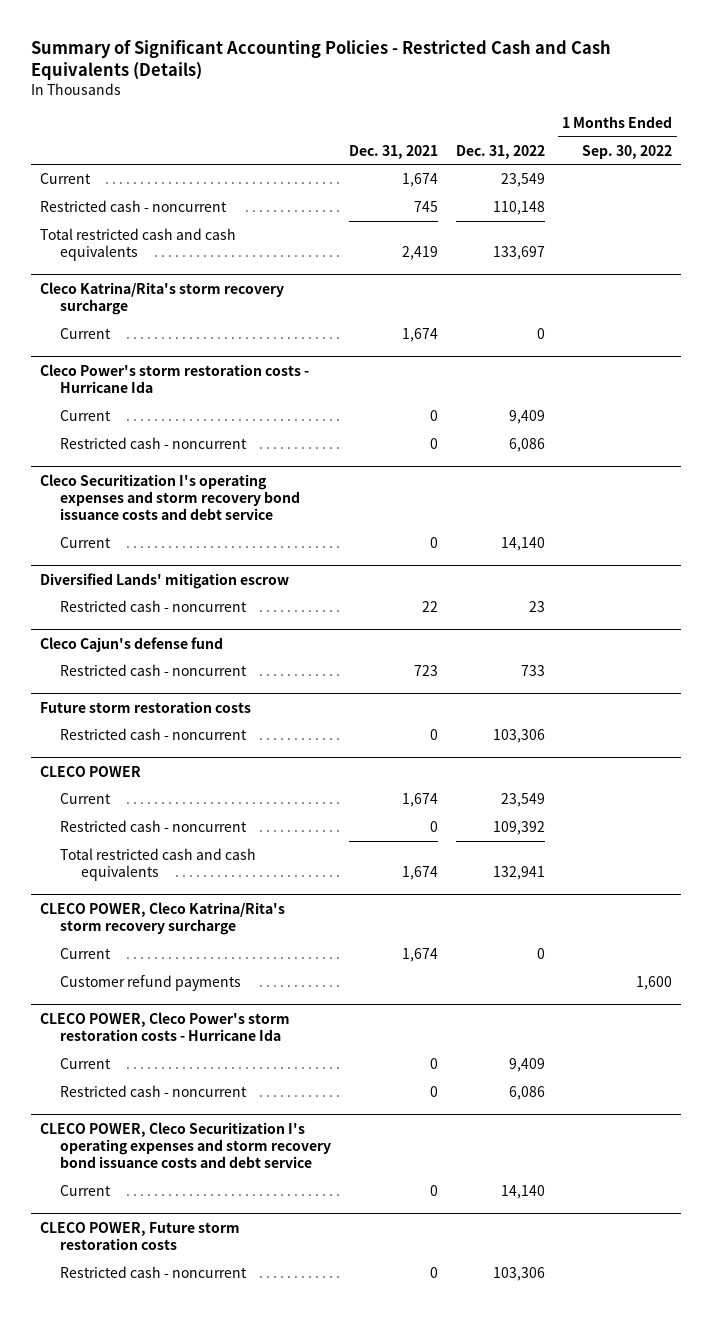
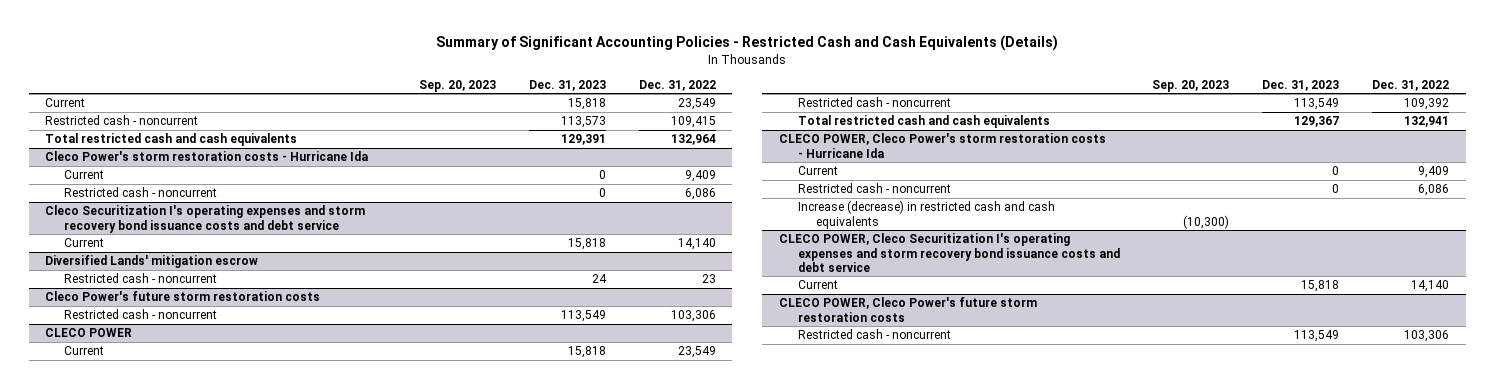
- | Dec. 31, 2021 | Dec. 31, 2022 | 1 Months Ended Sep. 30, 2022
+ | Sep. 20, 2023 | Dec. 31, 2023 | Dec. 31, 2022
- Restricted cash - noncurrent | 745 | 110,148 |
- Total restricted cash and cash equivalents | 2,419 | 133,697 |
- Cleco Katrina/Rita's storm recovery surcharge
- Current | 1,674 | 0 |
+ Restricted cash - noncurrent | | 113,573 | 109,415
+ Total restricted cash and cash equivalents | | 129,391 | 132,964
- Cleco Cajun's defense fund
- Restricted cash - noncurrent | 723 | 733 |
- Future storm restoration costs
+ Cleco Power's future storm restoration costs
- CLECO POWER, Cleco Katrina/Rita's storm recovery surcharge
- Current | 1,674 | 0 |
- Customer refund payments | | | 1,600
@ CLECO POWER, Cleco Power's storm restoration costs - Hurricane Ida
+ Increase (decrease) in restricted cash and cash equivalents | (10,300) | |
- CLECO POWER, Future storm restoration costs
+ CLECO POWER, Cleco Power's future storm restoration costs

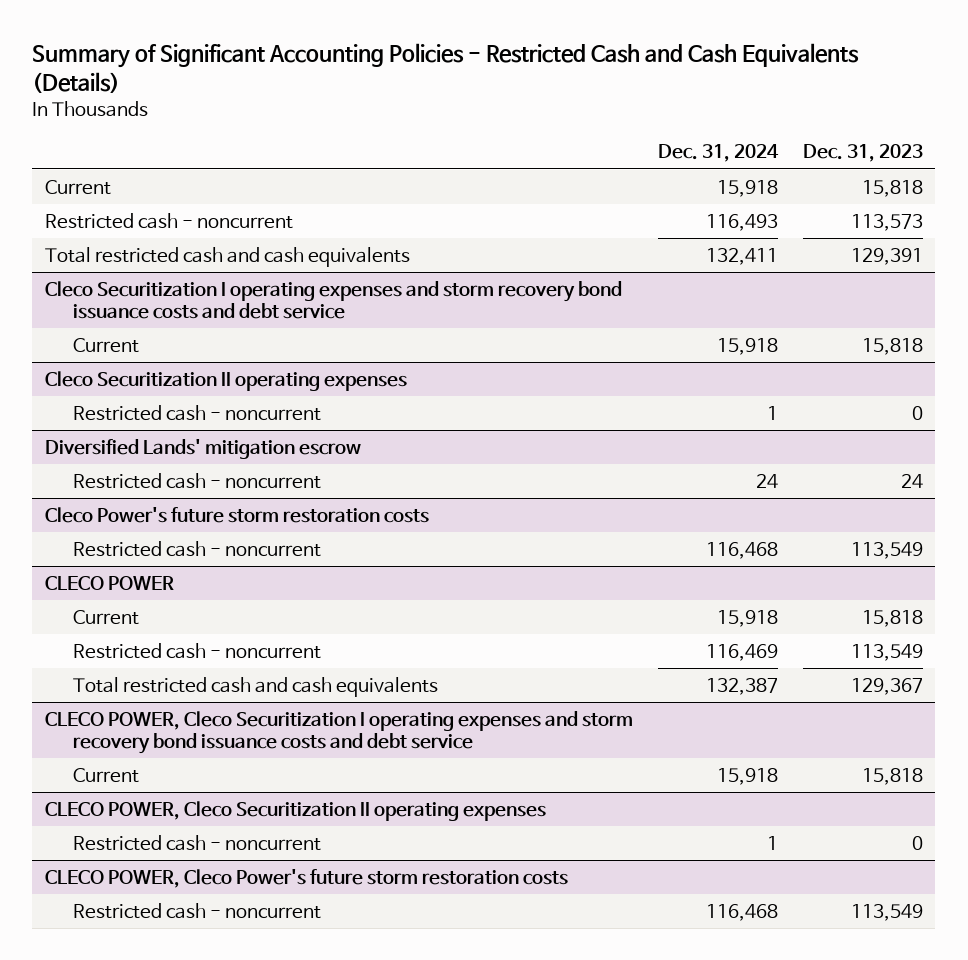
- | Sep. 20, 2023 | Dec. 31, 2023 | Dec. 31, 2022
+ | Dec. 31, 2024 | Dec. 31, 2023
- Cleco Power's storm restoration costs - Hurricane Ida
- Current | | 0 | 9,409
- Restricted cash - noncurrent | | 0 | 6,086
- Cleco Securitization I's operating expenses and storm recovery bond issuance costs and debt service
+ Cleco Securitization I operating expenses and storm recovery bond issuance costs and debt service
+ Cleco Securitization II operating expenses
+ Restricted cash - noncurrent | 1 | 0
- CLECO POWER, Cleco Power's storm restoration costs - Hurricane Ida
- Current | | 0 | 9,409
- Restricted cash - noncurrent | | 0 | 6,086
- Increase (decrease) in restricted cash and cash equivalents | (10,300) | |
- CLECO POWER, Cleco Securitization I's operating expenses and storm recovery bond issuance costs and debt service
+ CLECO POWER, Cleco Securitization I operating expenses and storm recovery bond issuance costs and debt service
+ CLECO POWER, Cleco Securitization II operating expenses
+ Restricted cash - noncurrent | 1 | 0

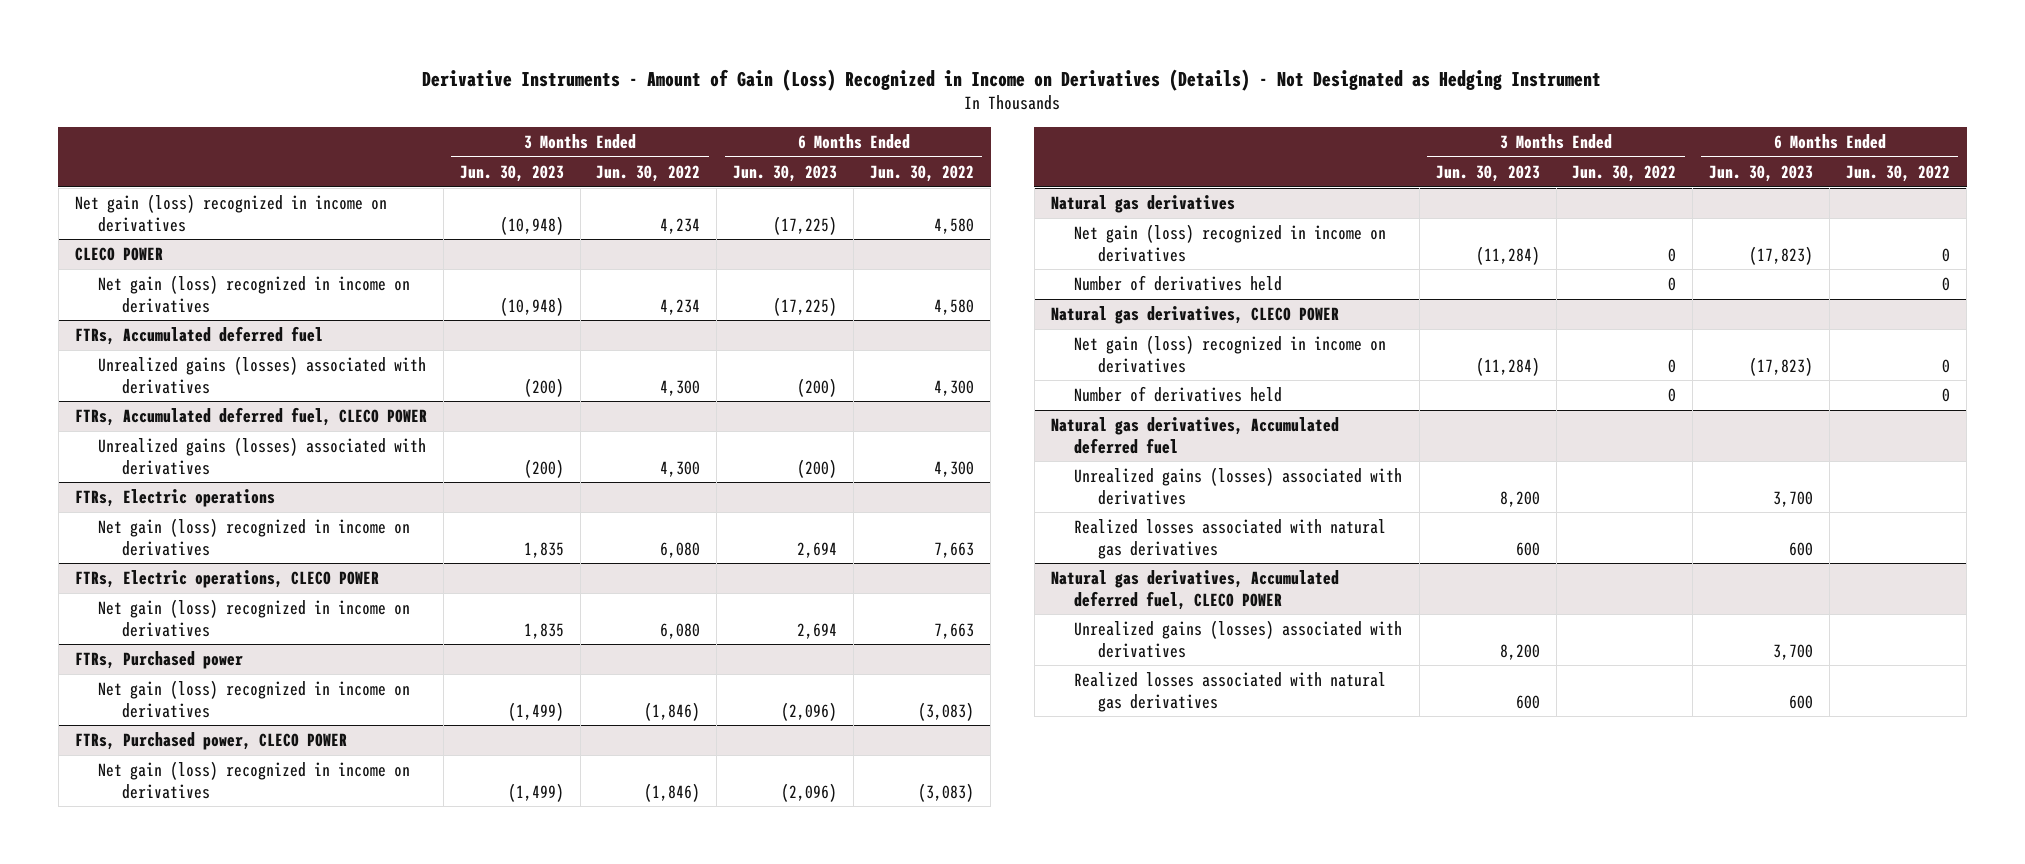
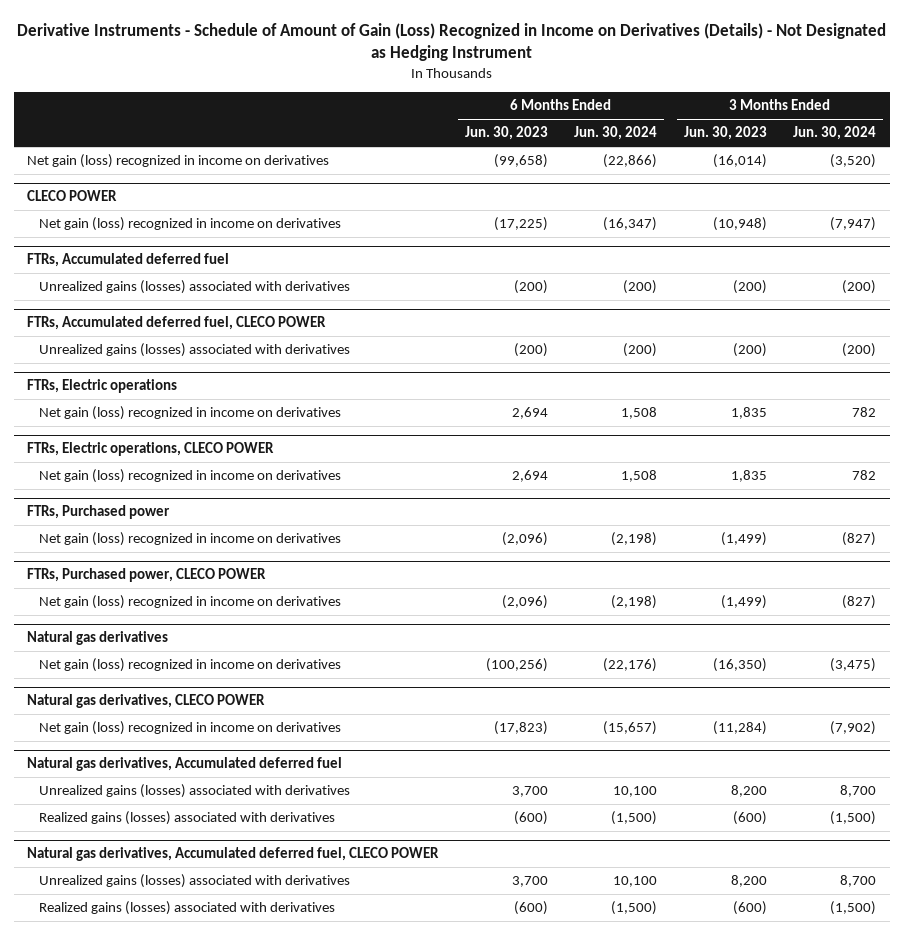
- Derivative Instruments - Amount of Gain (Loss) Recognized in Income on Derivatives (Details) - Not Designated as Hedging Instrument
+ Derivative Instruments - Schedule of Amount of Gain (Loss) Recognized in Income on Derivatives (Details) - Not Designated as Hedging Instrument
- | 3 Months Ended Jun. 30, 2023 | 3 Months Ended Jun. 30, 2022 | 6 Months Ended Jun. 30, 2023 | 6 Months Ended Jun. 30, 2022
+ | 6 Months Ended Jun. 30, 2023 | 6 Months Ended Jun. 30, 2024 | 3 Months Ended Jun. 30, 2023 | 3 Months Ended Jun. 30, 2024
- Net gain (loss) recognized in income on derivatives | (10,948) | 4,234 | (17,225) | 4,580
+ Net gain (loss) recognized in income on derivatives | (99,658) | (22,866) | (16,014) | (3,520)
@ Natural gas derivatives
- Net gain (loss) recognized in income on derivatives | (11,284) | 0 | (17,823) | 0
- Number of derivatives held | | 0 | | 0
+ Net gain (loss) recognized in income on derivatives | (100,256) | (22,176) | (16,350) | (3,475)
@ Natural gas derivatives, CLECO POWER
- Number of derivatives held | | 0 | | 0
@ Natural gas derivatives, Accumulated deferred fuel
- Realized losses associated with natural gas derivatives | 600 | | 600 |
+ Realized gains (losses) associated with derivatives | (600) | (1,500) | (600) | (1,500)
@ Natural gas derivatives, Accumulated deferred fuel, CLECO POWER
- Realized losses associated with natural gas derivatives | 600 | | 600 |
+ Realized gains (losses) associated with derivatives | (600) | (1,500) | (600) | (1,500)

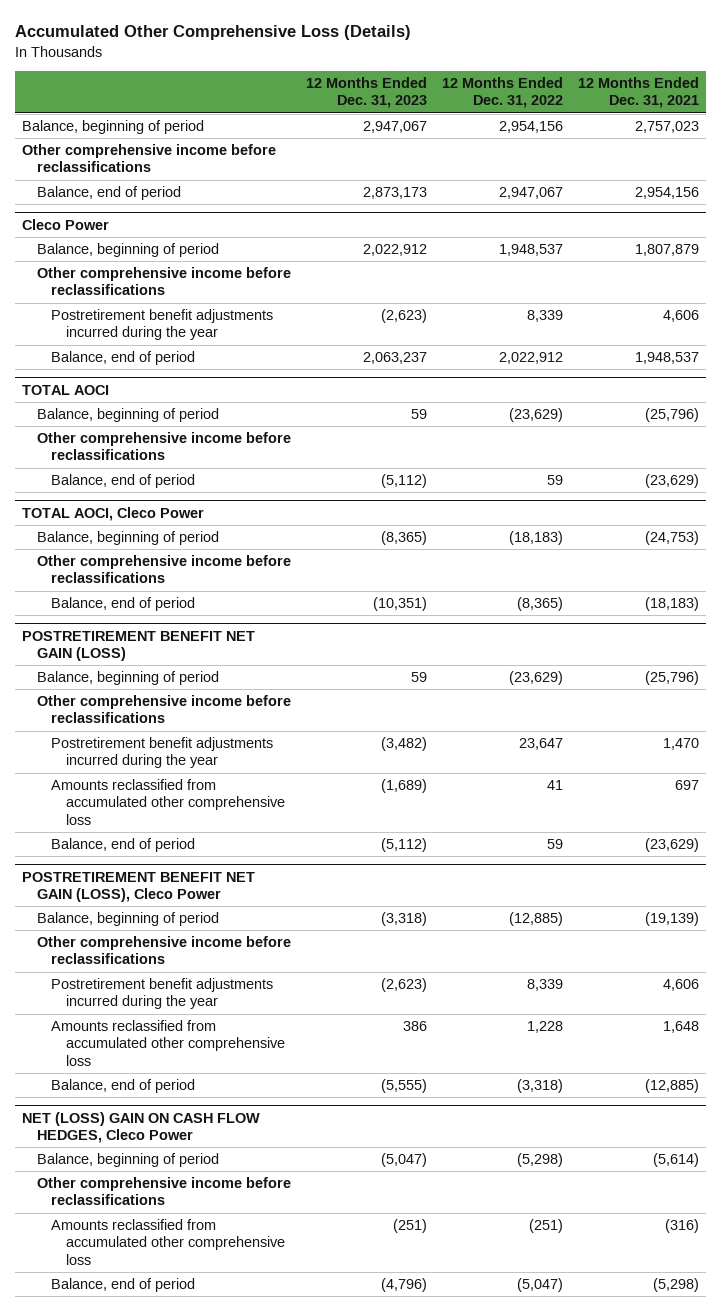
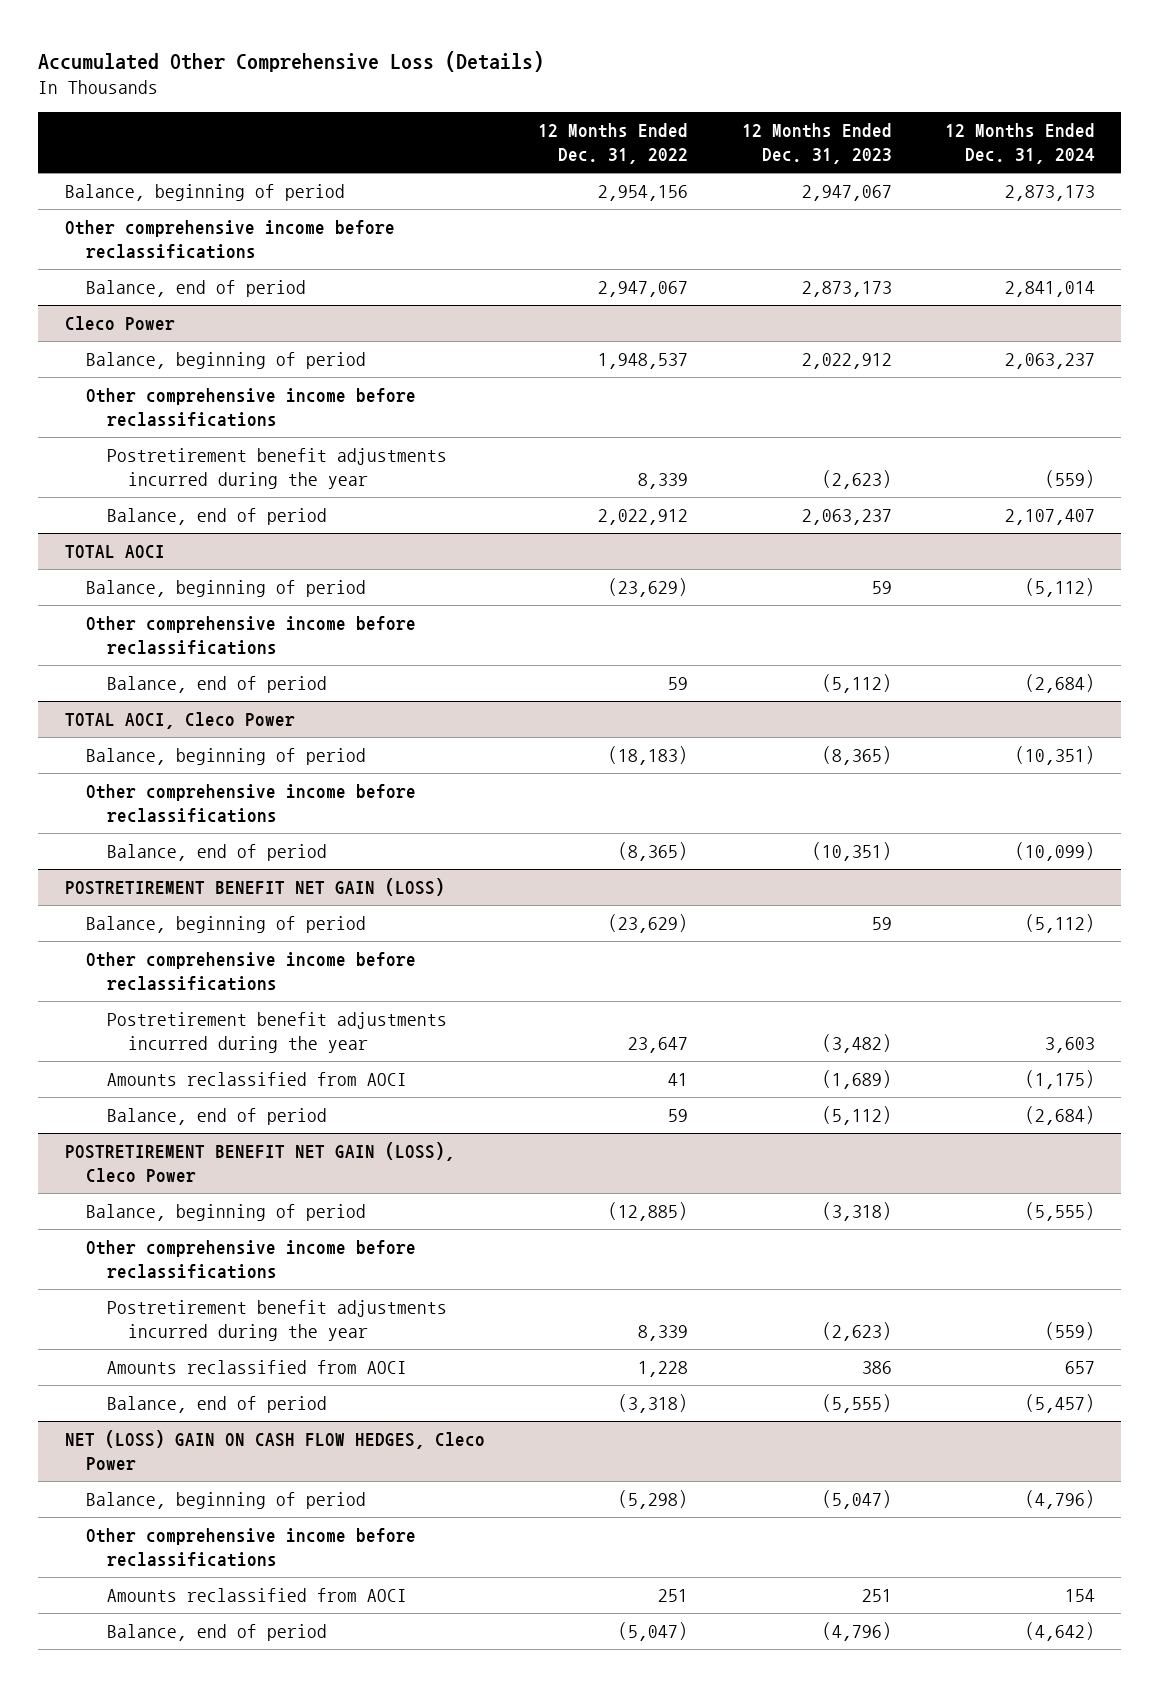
- | 12 Months Ended Dec. 31, 2023 | 12 Months Ended Dec. 31, 2022 | 12 Months Ended Dec. 31, 2021
+ | 12 Months Ended Dec. 31, 2022 | 12 Months Ended Dec. 31, 2023 | 12 Months Ended Dec. 31, 2024
@ POSTRETIREMENT BENEFIT NET GAIN (LOSS)
- Amounts reclassified from accumulated other comprehensive loss | (1,689) | 41 | 697
+ Amounts reclassified from AOCI | 41 | (1,689) | (1,175)
@ POSTRETIREMENT BENEFIT NET GAIN (LOSS), Cleco Power
- Amounts reclassified from accumulated other comprehensive loss | 386 | 1,228 | 1,648
+ Amounts reclassified from AOCI | 1,228 | 386 | 657
@ NET (LOSS) GAIN ON CASH FLOW HEDGES, Cleco Power
- Amounts reclassified from accumulated other comprehensive loss | (251) | (251) | (316)
+ Amounts reclassified from AOCI | 251 | 251 | 154

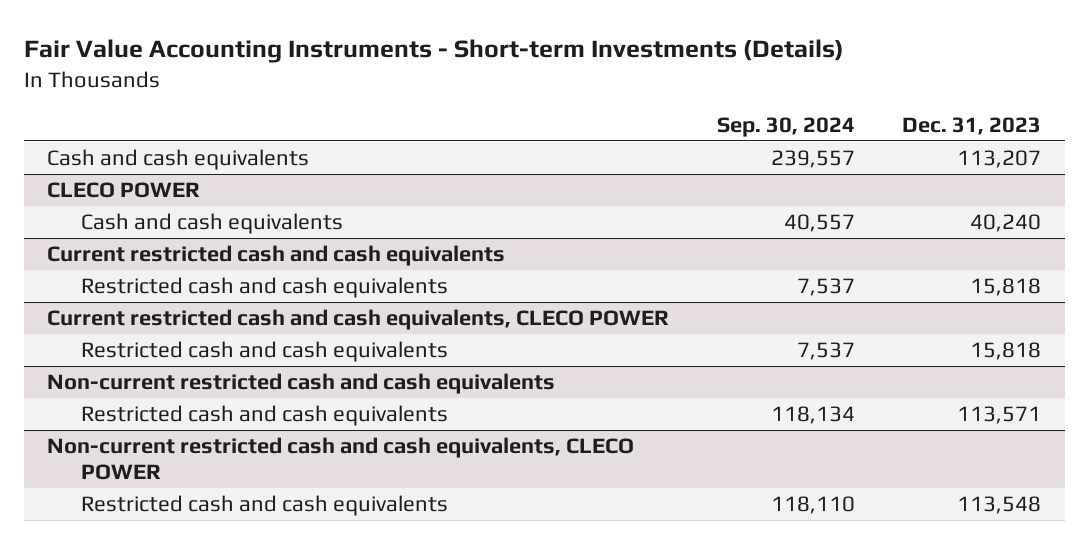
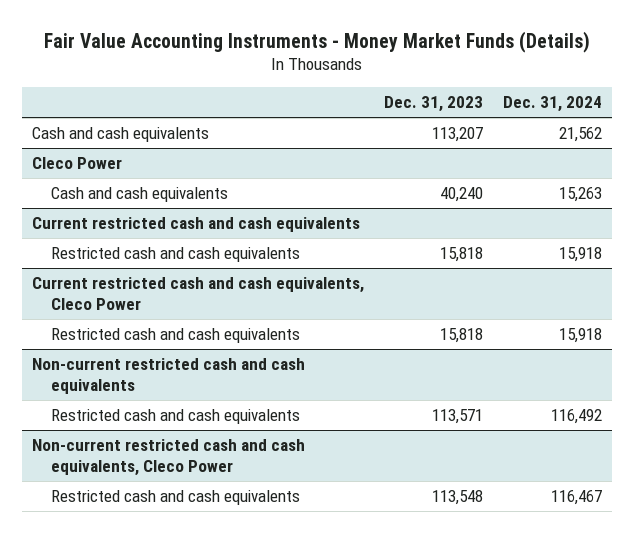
- Fair Value Accounting Instruments - Short-term Investments (Details)
+ Fair Value Accounting Instruments - Money Market Funds (Details)
- | Sep. 30, 2024 | Dec. 31, 2023
+ | Dec. 31, 2023 | Dec. 31, 2024
- CLECO POWER
+ Cleco Power
- Current restricted cash and cash equivalents, CLECO POWER
+ Current restricted cash and cash equivalents, Cleco Power
- Non-current restricted cash and cash equivalents, CLECO POWER
+ Non-current restricted cash and cash equivalents, Cleco Power

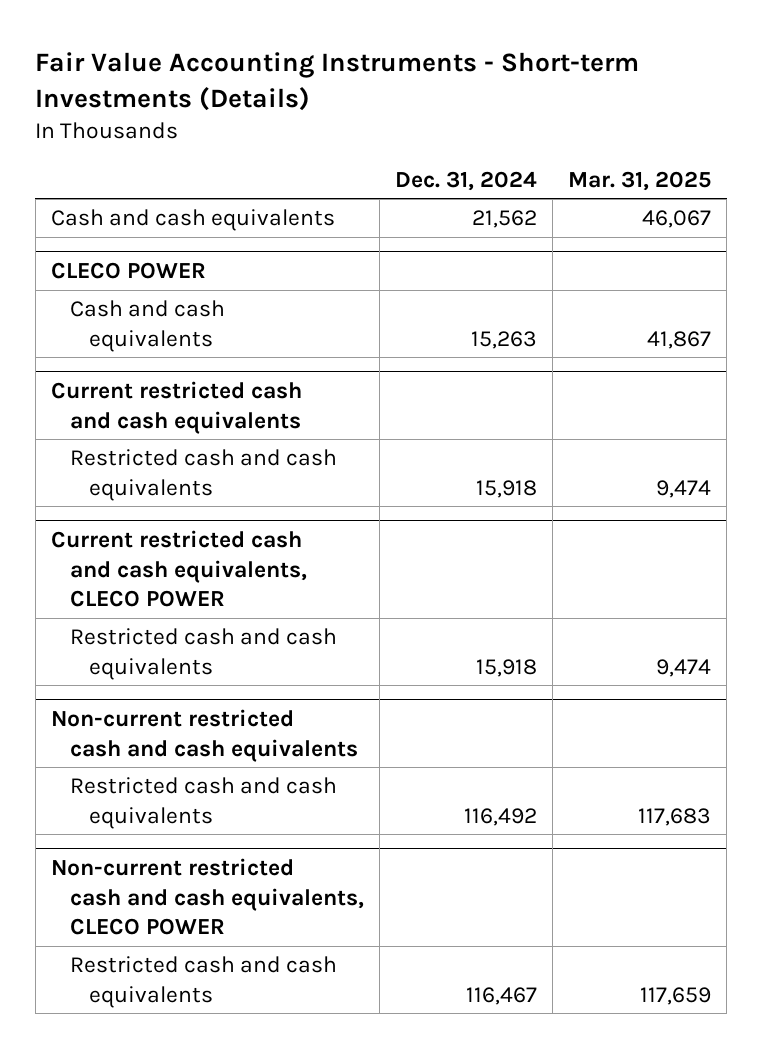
- Fair Value Accounting Instruments - Money Market Funds (Details)
+ Fair Value Accounting Instruments - Short-term Investments (Details)
- | Dec. 31, 2023 | Dec. 31, 2024
+ | Dec. 31, 2024 | Mar. 31, 2025
- Cleco Power
+ CLECO POWER
- Current restricted cash and cash equivalents, Cleco Power
+ Current restricted cash and cash equivalents, CLECO POWER
- Non-current restricted cash and cash equivalents, Cleco Power
+ Non-current restricted cash and cash equivalents, CLECO POWER

